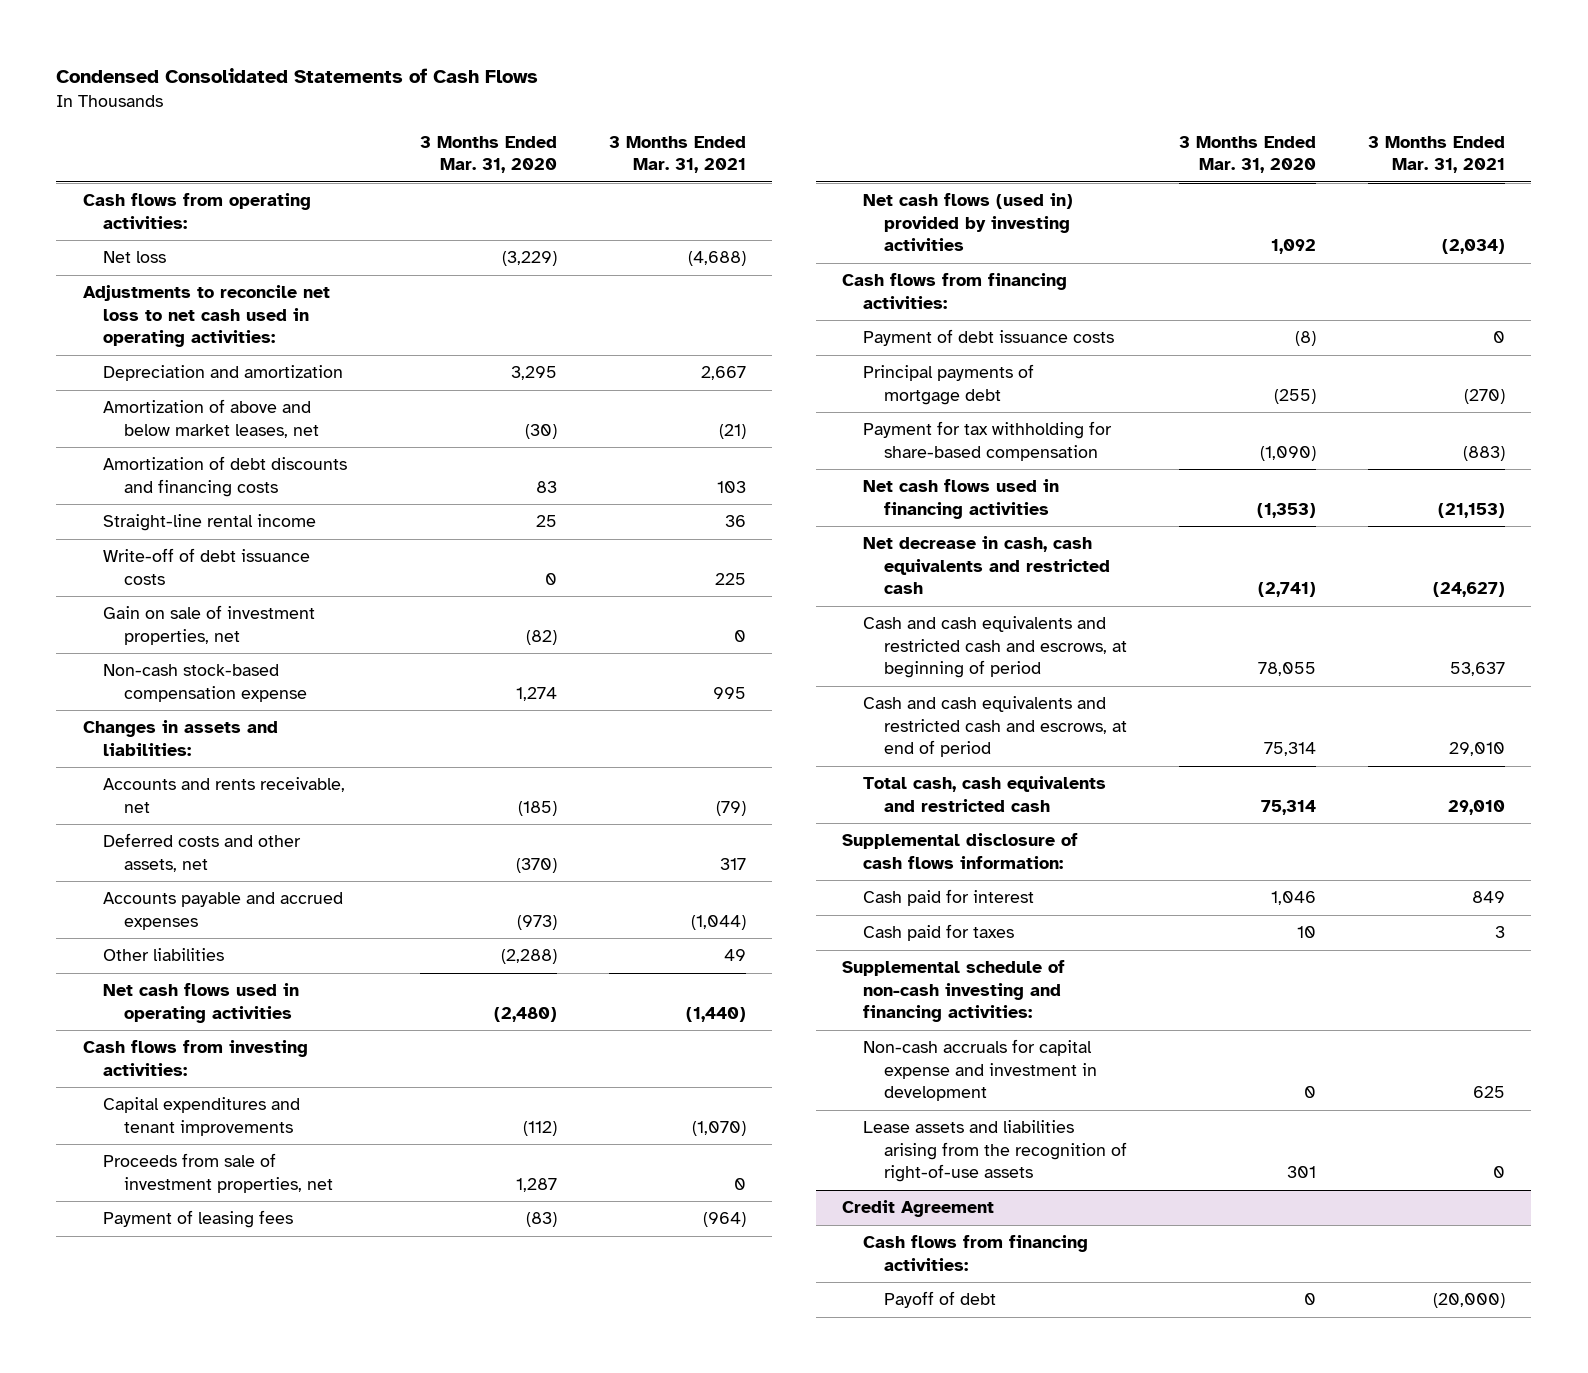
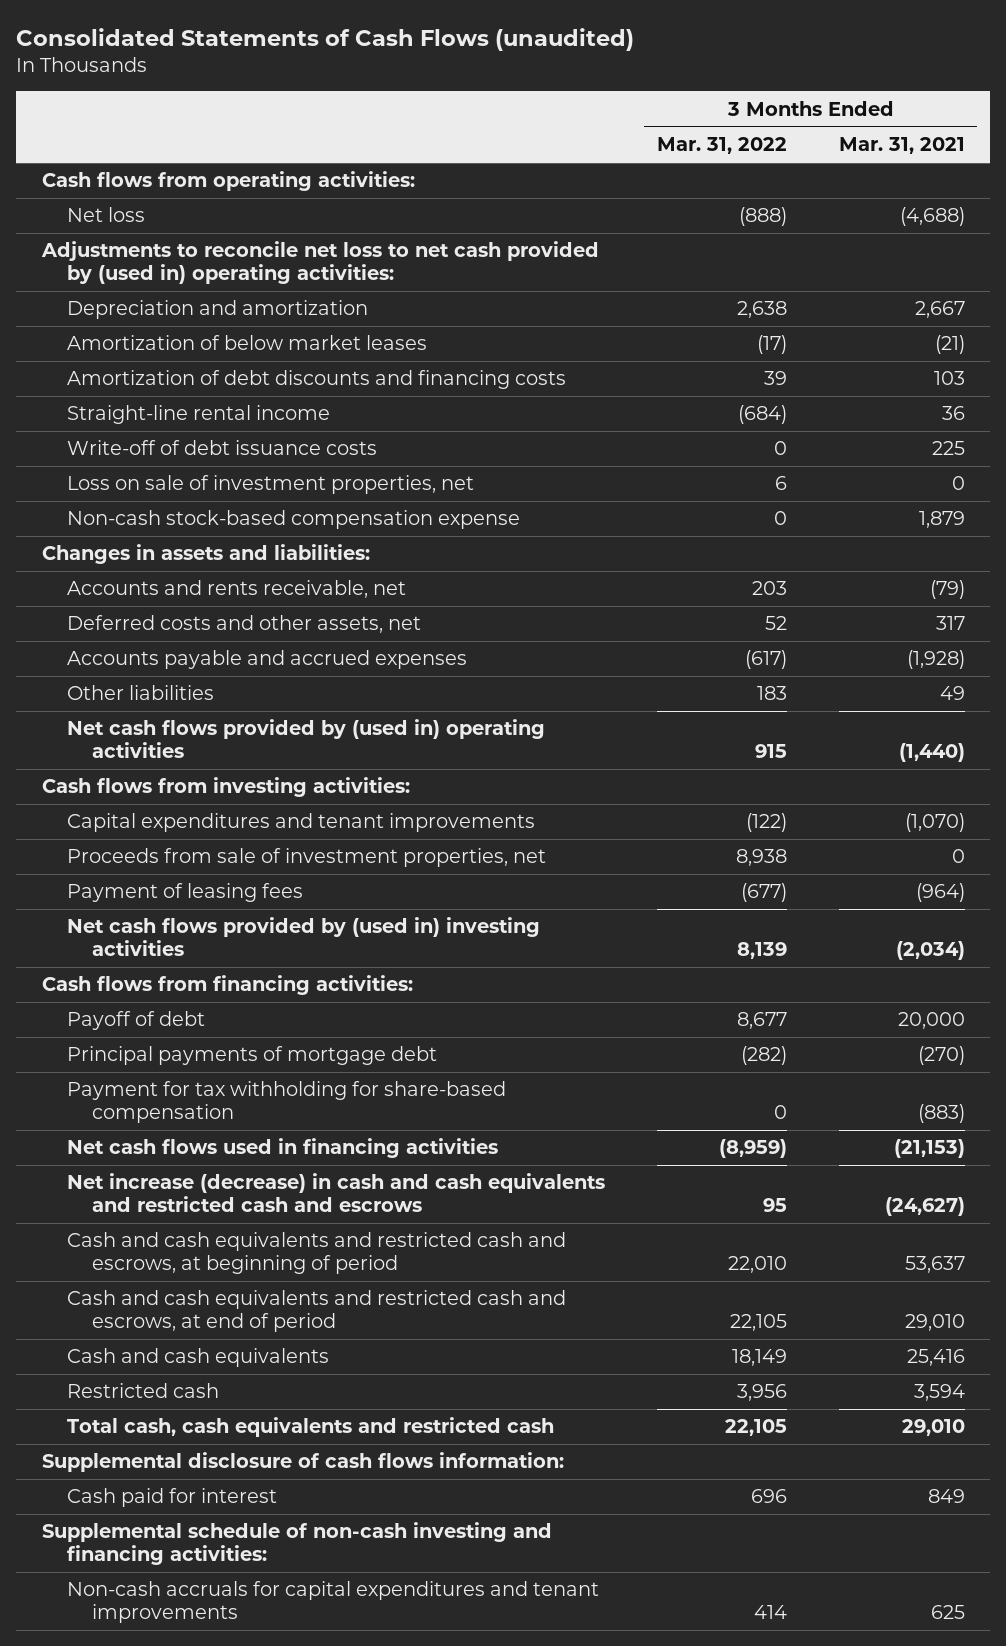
- Condensed Consolidated Statements of Cash Flows
+ Consolidated Statements of Cash Flows (unaudited)
- | 3 Months Ended Mar. 31, 2020 | 3 Months Ended Mar. 31, 2021
+ | 3 Months Ended Mar. 31, 2022 | 3 Months Ended Mar. 31, 2021
- Adjustments to reconcile net loss to net cash used in operating activities:
+ Adjustments to reconcile net loss to net cash provided by (used in) operating activities:
- Amortization of above and below market leases, net | (30) | (21)
+ Amortization of below market leases | (17) | (21)
- Gain on sale of investment properties, net | (82) | 0
- Non-cash stock-based compensation expense | 1,274 | 995
+ Loss on sale of investment properties, net | 6 | 0
+ Non-cash stock-based compensation expense | 0 | 1,879
- Accounts payable and accrued expenses | (973) | (1,044)
+ Accounts payable and accrued expenses | (617) | (1,928)
- Net cash flows used in operating activities | (2,480) | (1,440)
+ Net cash flows provided by (used in) operating activities | 915 | (1,440)
- Net cash flows (used in) provided by investing activities | 1,092 | (2,034)
+ Net cash flows provided by (used in) investing activities | 8,139 | (2,034)
- Payment of debt issuance costs | (8) | 0
+ Payoff of debt | 8,677 | 20,000
- Net decrease in cash, cash equivalents and restricted cash | (2,741) | (24,627)
+ Net increase (decrease) in cash and cash equivalents and restricted cash and escrows | 95 | (24,627)
+ Cash and cash equivalents | 18,149 | 25,416
+ Restricted cash | 3,956 | 3,594
- Cash paid for taxes | 10 | 3
- Non-cash accruals for capital expense and investment in development | 0 | 625
- Lease assets and liabilities arising from the recognition of right-of-use assets | 301 | 0
- Credit Agreement
- Cash flows from financing activities:
- Payoff of debt | 0 | (20,000)
+ Non-cash accruals for capital expenditures and tenant improvements | 414 | 625

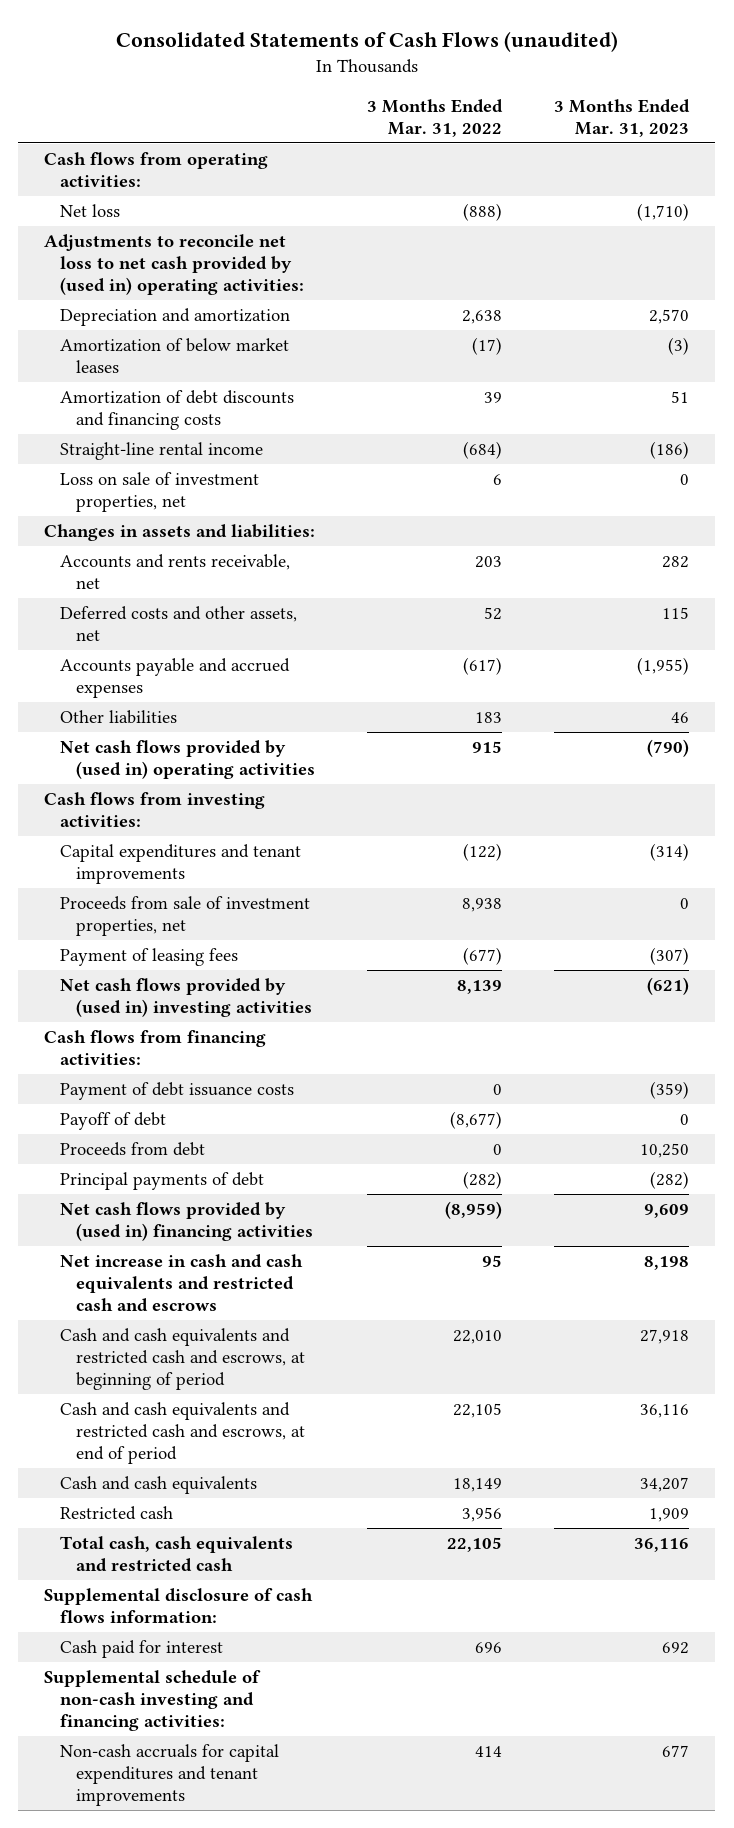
- | 3 Months Ended Mar. 31, 2022 | 3 Months Ended Mar. 31, 2021
+ | 3 Months Ended Mar. 31, 2022 | 3 Months Ended Mar. 31, 2023
- Write-off of debt issuance costs | 0 | 225
- Non-cash stock-based compensation expense | 0 | 1,879
- Payoff of debt | 8,677 | 20,000
- Principal payments of mortgage debt | (282) | (270)
- Payment for tax withholding for share-based compensation | 0 | (883)
- Net cash flows used in financing activities | (8,959) | (21,153)
- Net increase (decrease) in cash and cash equivalents and restricted cash and escrows | 95 | (24,627)
+ Payment of debt issuance costs | 0 | (359)
+ Payoff of debt | (8,677) | 0
+ Proceeds from debt | 0 | 10,250
+ Principal payments of debt | (282) | (282)
+ Net cash flows provided by (used in) financing activities | (8,959) | 9,609
+ Net increase in cash and cash equivalents and restricted cash and escrows | 95 | 8,198

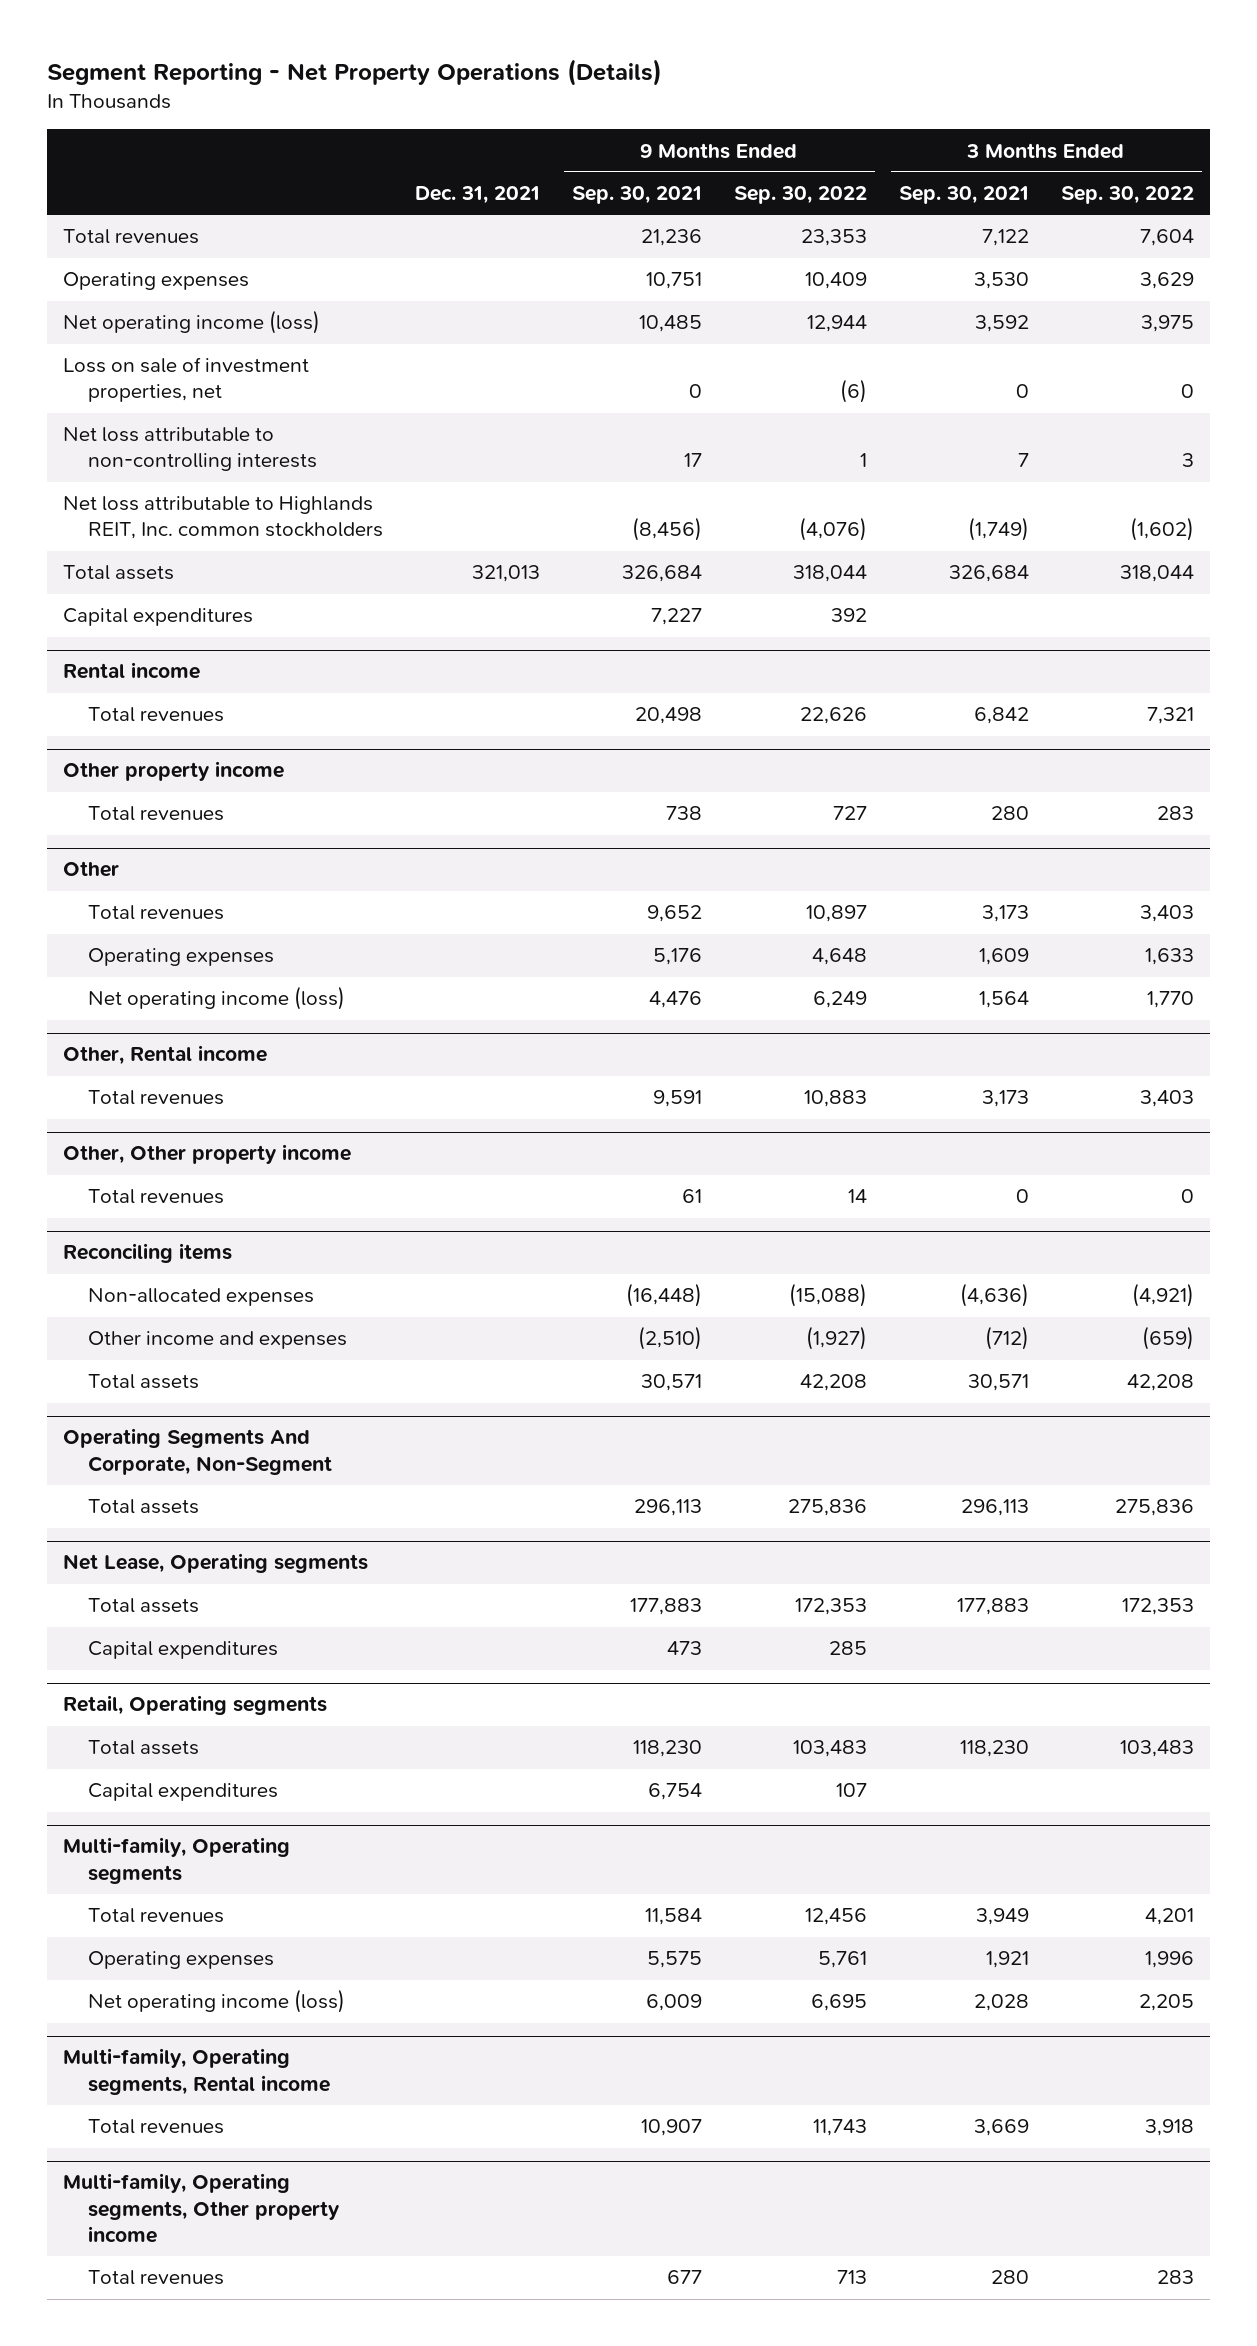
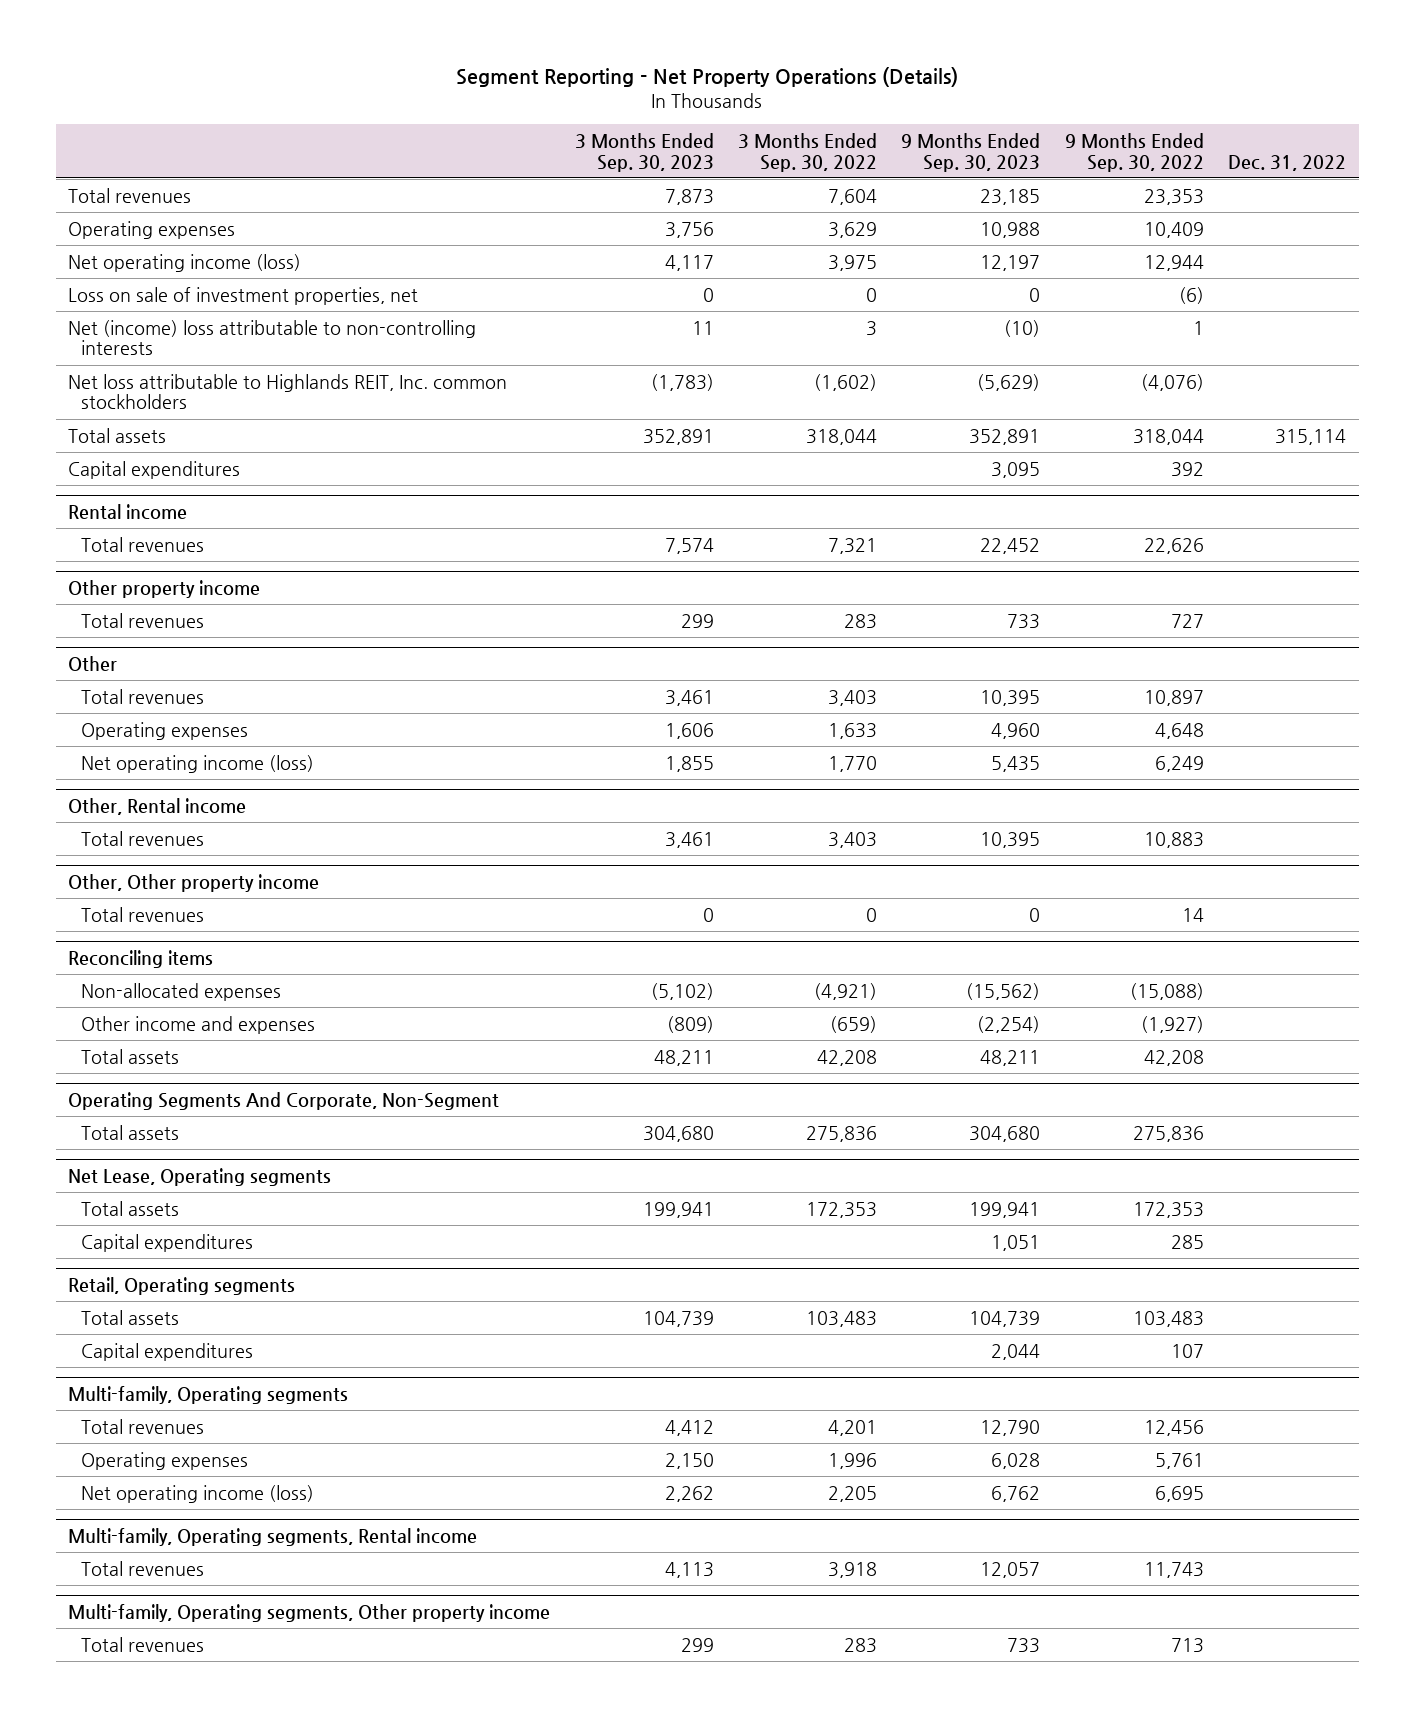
- | Dec. 31, 2021 | 9 Months Ended Sep. 30, 2021 | 9 Months Ended Sep. 30, 2022 | 3 Months Ended Sep. 30, 2021 | 3 Months Ended Sep. 30, 2022
+ | 3 Months Ended Sep. 30, 2023 | 3 Months Ended Sep. 30, 2022 | 9 Months Ended Sep. 30, 2023 | 9 Months Ended Sep. 30, 2022 | Dec. 31, 2022
- Net loss attributable to non-controlling interests | | 17 | 1 | 7 | 3
+ Net (income) loss attributable to non-controlling interests | 11 | 3 | (10) | 1 |

